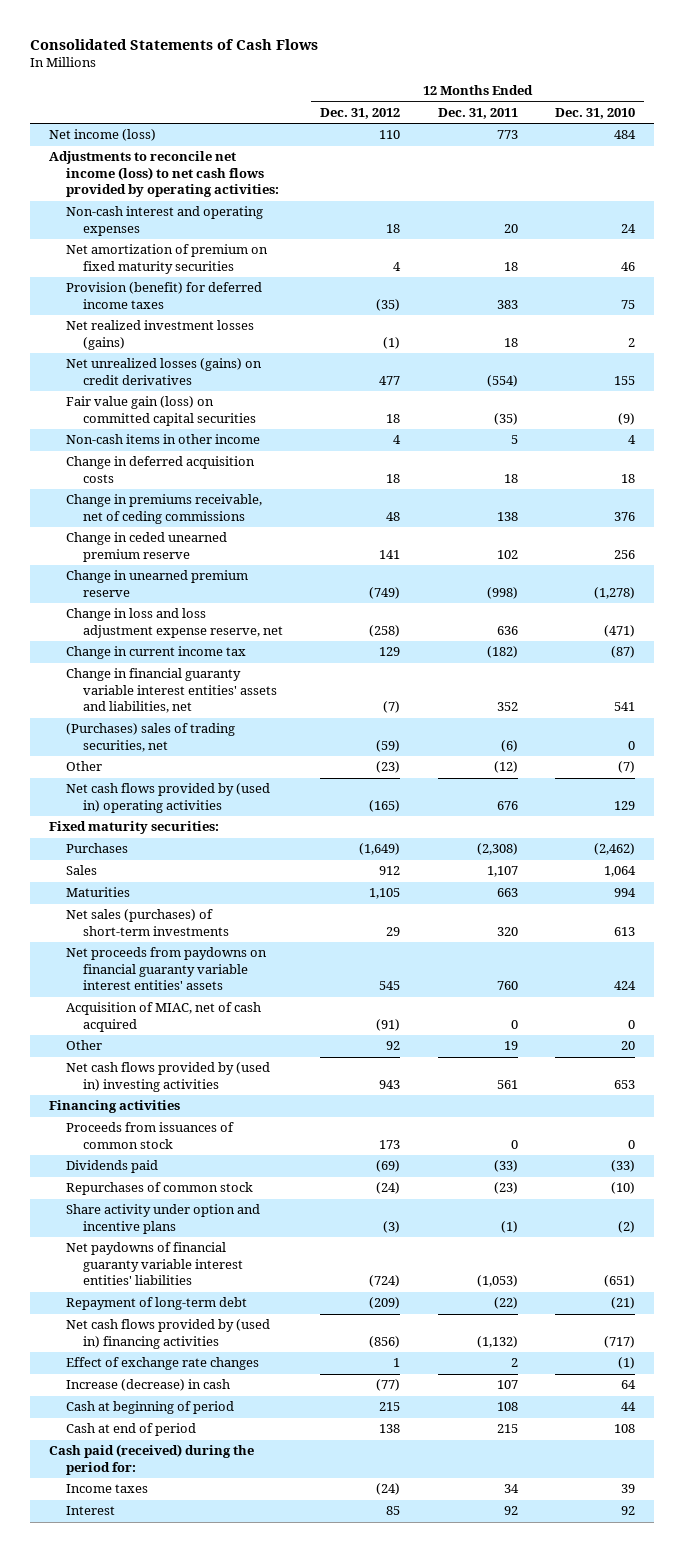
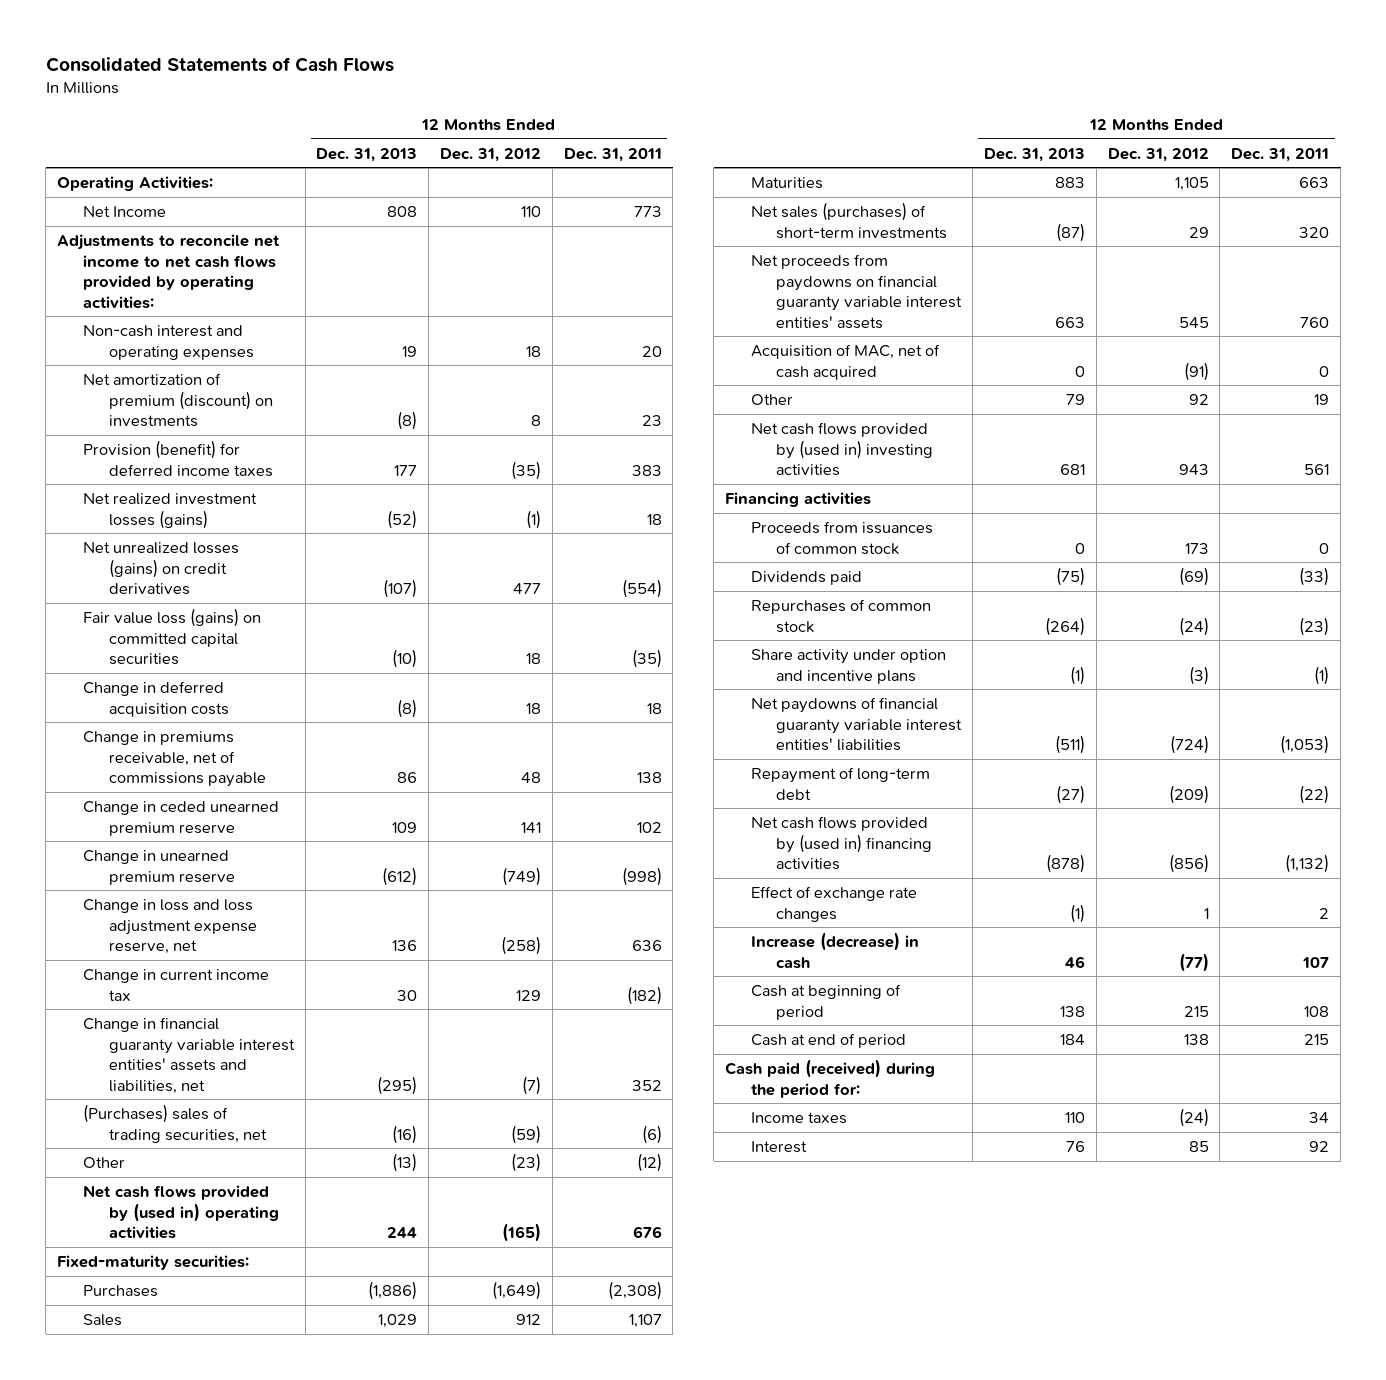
- | 12 Months Ended Dec. 31, 2012 | 12 Months Ended Dec. 31, 2011 | 12 Months Ended Dec. 31, 2010
+ | 12 Months Ended Dec. 31, 2013 | 12 Months Ended Dec. 31, 2012 | 12 Months Ended Dec. 31, 2011
- Net income (loss) | 110 | 773 | 484
- Adjustments to reconcile net income (loss) to net cash flows provided by operating activities:
+ Operating Activities:
+ Net Income | 808 | 110 | 773
+ Adjustments to reconcile net income to net cash flows provided by operating activities:
- Net amortization of premium on fixed maturity securities | 4 | 18 | 46
+ Net amortization of premium (discount) on investments | (8) | 8 | 23
- Fair value gain (loss) on committed capital securities | 18 | (35) | (9)
- Non-cash items in other income | 4 | 5 | 4
+ Fair value loss (gains) on committed capital securities | (10) | 18 | (35)
- Change in premiums receivable, net of ceding commissions | 48 | 138 | 376
+ Change in premiums receivable, net of commissions payable | 86 | 48 | 138
- Fixed maturity securities:
+ Fixed-maturity securities:
- Acquisition of MIAC, net of cash acquired | (91) | 0 | 0
+ Acquisition of MAC, net of cash acquired | 0 | (91) | 0

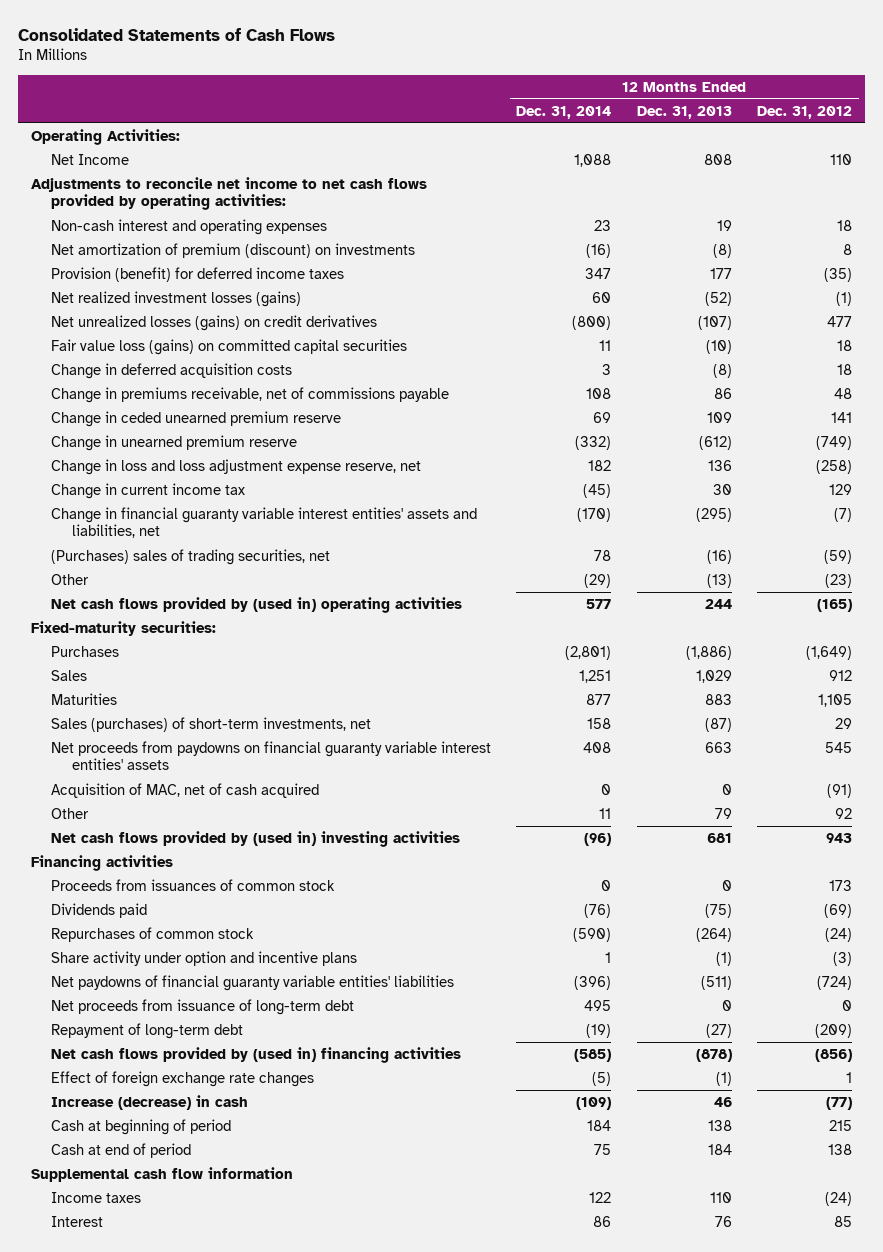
- | 12 Months Ended Dec. 31, 2013 | 12 Months Ended Dec. 31, 2012 | 12 Months Ended Dec. 31, 2011
+ | 12 Months Ended Dec. 31, 2014 | 12 Months Ended Dec. 31, 2013 | 12 Months Ended Dec. 31, 2012
- Net sales (purchases) of short-term investments | (87) | 29 | 320
+ Sales (purchases) of short-term investments, net | 158 | (87) | 29
- Net paydowns of financial guaranty variable interest entities' liabilities | (511) | (724) | (1,053)
+ Net paydowns of financial guaranty variable entities' liabilities | (396) | (511) | (724)
+ Net proceeds from issuance of long-term debt | 495 | 0 | 0
- Effect of exchange rate changes | (1) | 1 | 2
+ Effect of foreign exchange rate changes | (5) | (1) | 1
- Cash paid (received) during the period for:
+ Supplemental cash flow information

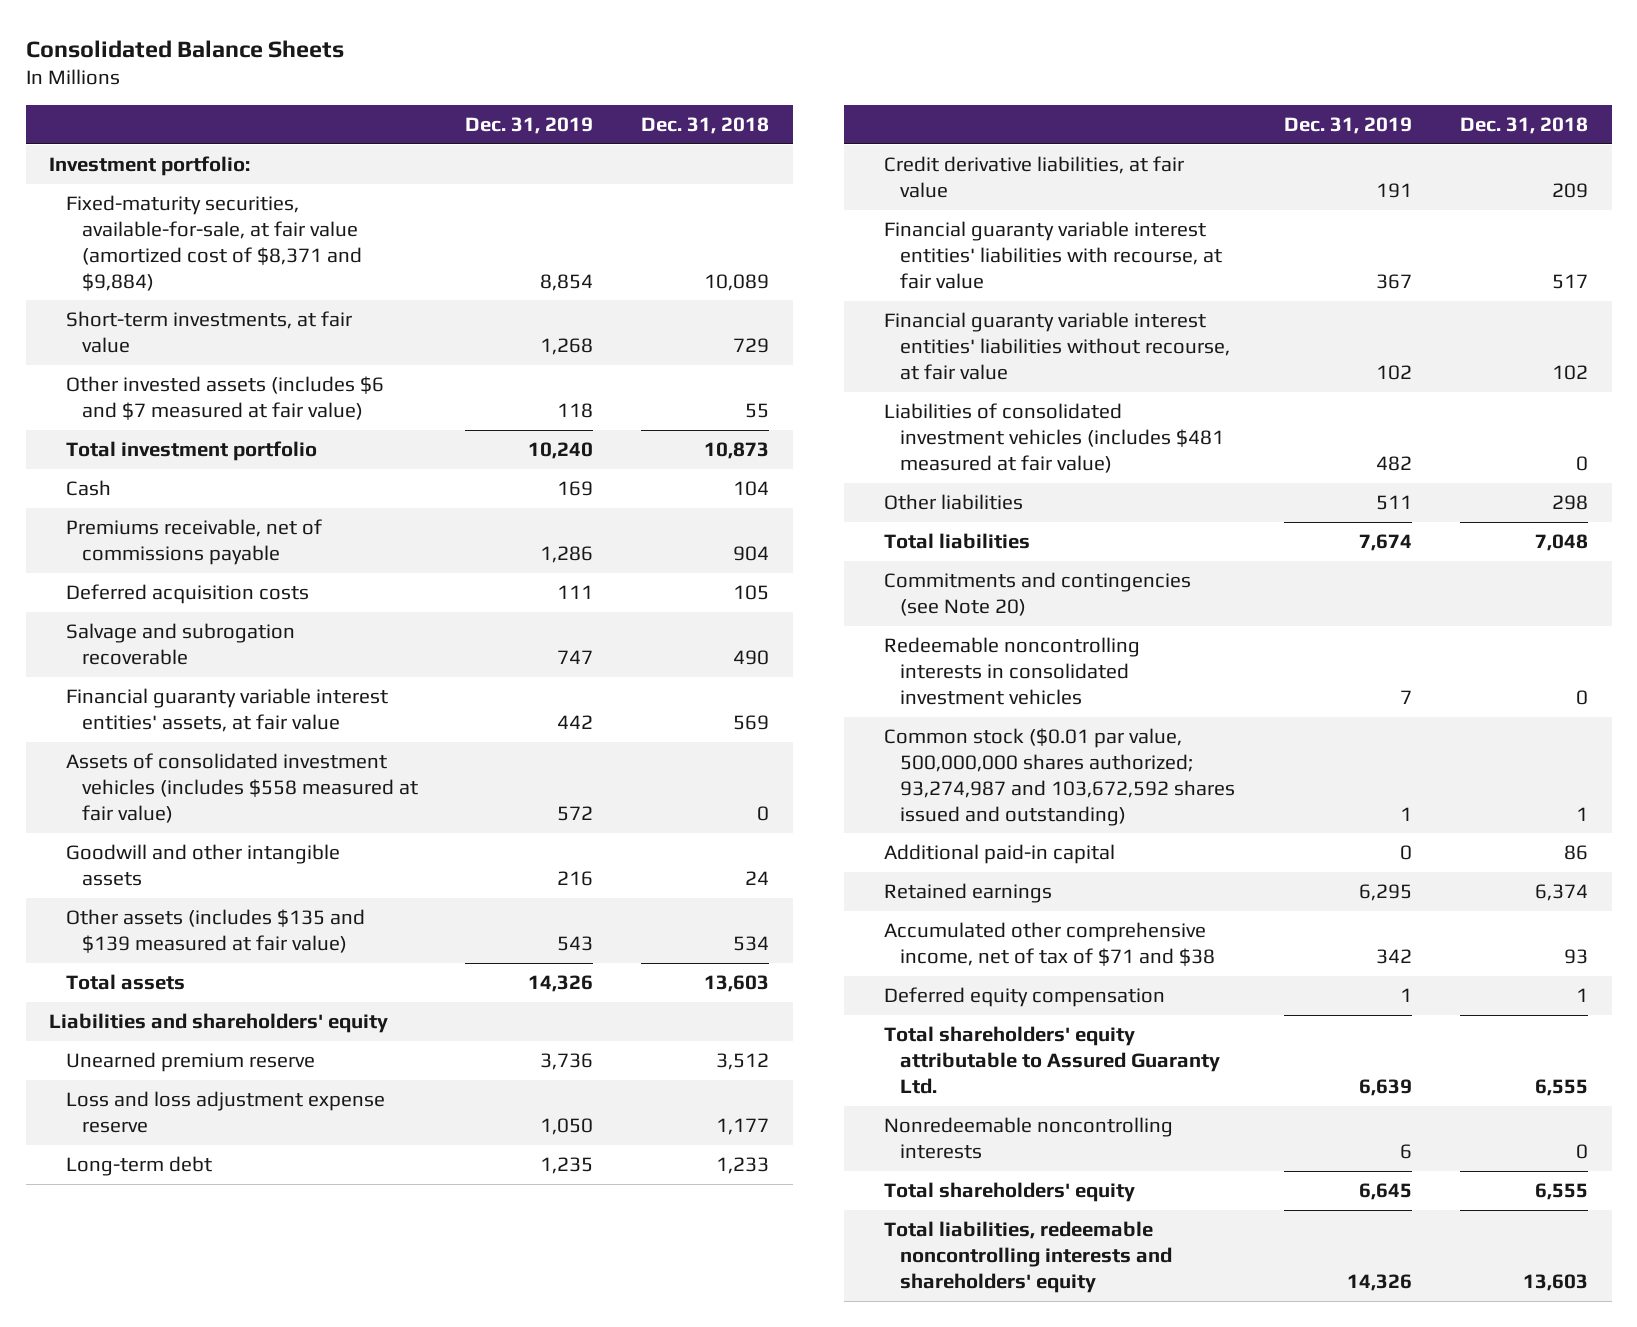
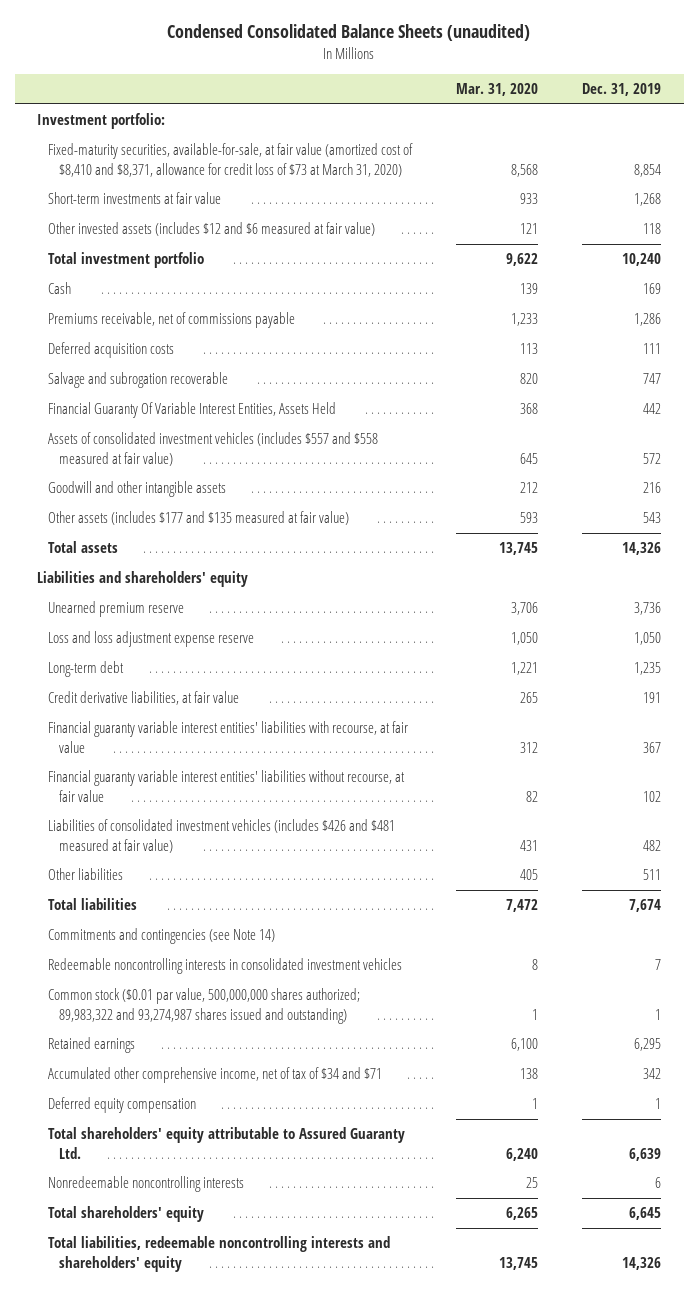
- Consolidated Balance Sheets
+ Condensed Consolidated Balance Sheets (unaudited)
- | Dec. 31, 2019 | Dec. 31, 2018
+ | Mar. 31, 2020 | Dec. 31, 2019
- Fixed-maturity securities, available-for-sale, at fair value (amortized cost of $8,371 and $9,884) | 8,854 | 10,089
- Short-term investments, at fair value | 1,268 | 729
- Other invested assets (includes $6 and $7 measured at fair value) | 118 | 55
+ Fixed-maturity securities, available-for-sale, at fair value (amortized cost of $8,410 and $8,371, allowance for credit loss of $73 at March 31, 2020) | 8,568 | 8,854
+ Short-term investments at fair value | 933 | 1,268
+ Other invested assets (includes $12 and $6 measured at fair value) | 121 | 118
- Financial guaranty variable interest entities' assets, at fair value | 442 | 569
- Assets of consolidated investment vehicles (includes $558 measured at fair value) | 572 | 0
+ Financial Guaranty Of Variable Interest Entities, Assets Held | 368 | 442
+ Assets of consolidated investment vehicles (includes $557 and $558 measured at fair value) | 645 | 572
- Other assets (includes $135 and $139 measured at fair value) | 543 | 534
+ Other assets (includes $177 and $135 measured at fair value) | 593 | 543
- Liabilities of consolidated investment vehicles (includes $481 measured at fair value) | 482 | 0
+ Liabilities of consolidated investment vehicles (includes $426 and $481 measured at fair value) | 431 | 482
- Commitments and contingencies (see Note 20)
+ Commitments and contingencies (see Note 14)
- Common stock ($0.01 par value, 500,000,000 shares authorized; 93,274,987 and 103,672,592 shares issued and outstanding) | 1 | 1
- Additional paid-in capital | 0 | 86
+ Common stock ($0.01 par value, 500,000,000 shares authorized; 89,983,322 and 93,274,987 shares issued and outstanding) | 1 | 1
- Accumulated other comprehensive income, net of tax of $71 and $38 | 342 | 93
+ Accumulated other comprehensive income, net of tax of $34 and $71 | 138 | 342

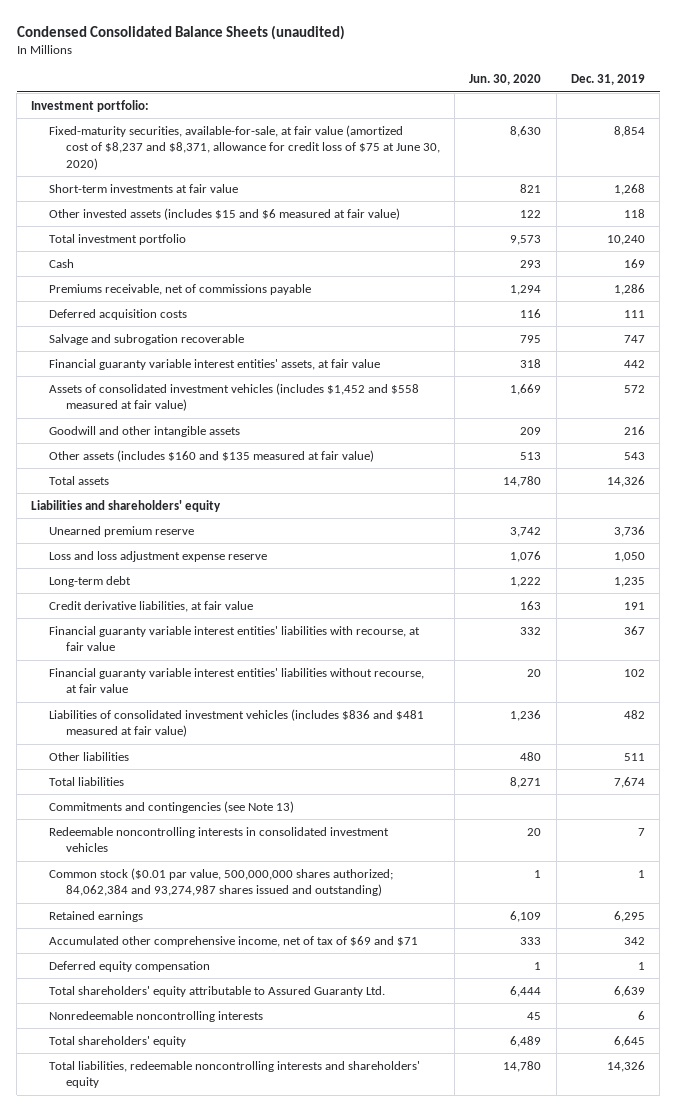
- | Mar. 31, 2020 | Dec. 31, 2019
+ | Jun. 30, 2020 | Dec. 31, 2019
- Fixed-maturity securities, available-for-sale, at fair value (amortized cost of $8,410 and $8,371, allowance for credit loss of $73 at March 31, 2020) | 8,568 | 8,854
+ Fixed-maturity securities, available-for-sale, at fair value (amortized cost of $8,237 and $8,371, allowance for credit loss of $75 at June 30, 2020) | 8,630 | 8,854
- Other invested assets (includes $12 and $6 measured at fair value) | 121 | 118
+ Other invested assets (includes $15 and $6 measured at fair value) | 122 | 118
- Financial Guaranty Of Variable Interest Entities, Assets Held | 368 | 442
- Assets of consolidated investment vehicles (includes $557 and $558 measured at fair value) | 645 | 572
+ Financial guaranty variable interest entities' assets, at fair value | 318 | 442
+ Assets of consolidated investment vehicles (includes $1,452 and $558 measured at fair value) | 1,669 | 572
- Other assets (includes $177 and $135 measured at fair value) | 593 | 543
+ Other assets (includes $160 and $135 measured at fair value) | 513 | 543
- Liabilities of consolidated investment vehicles (includes $426 and $481 measured at fair value) | 431 | 482
+ Liabilities of consolidated investment vehicles (includes $836 and $481 measured at fair value) | 1,236 | 482
- Commitments and contingencies (see Note 14)
+ Commitments and contingencies (see Note 13)
- Common stock ($0.01 par value, 500,000,000 shares authorized; 89,983,322 and 93,274,987 shares issued and outstanding) | 1 | 1
+ Common stock ($0.01 par value, 500,000,000 shares authorized; 84,062,384 and 93,274,987 shares issued and outstanding) | 1 | 1
- Accumulated other comprehensive income, net of tax of $34 and $71 | 138 | 342
+ Accumulated other comprehensive income, net of tax of $69 and $71 | 333 | 342

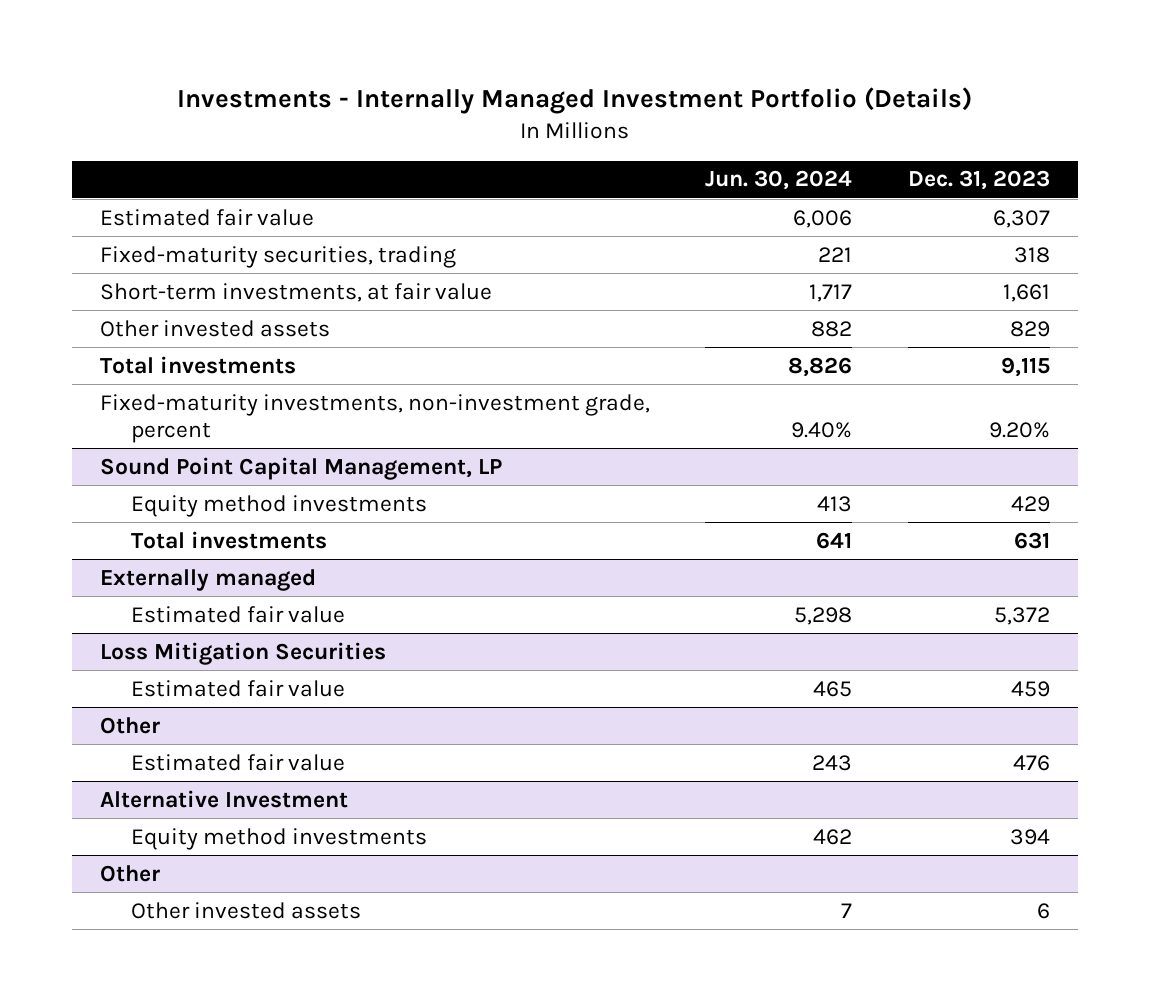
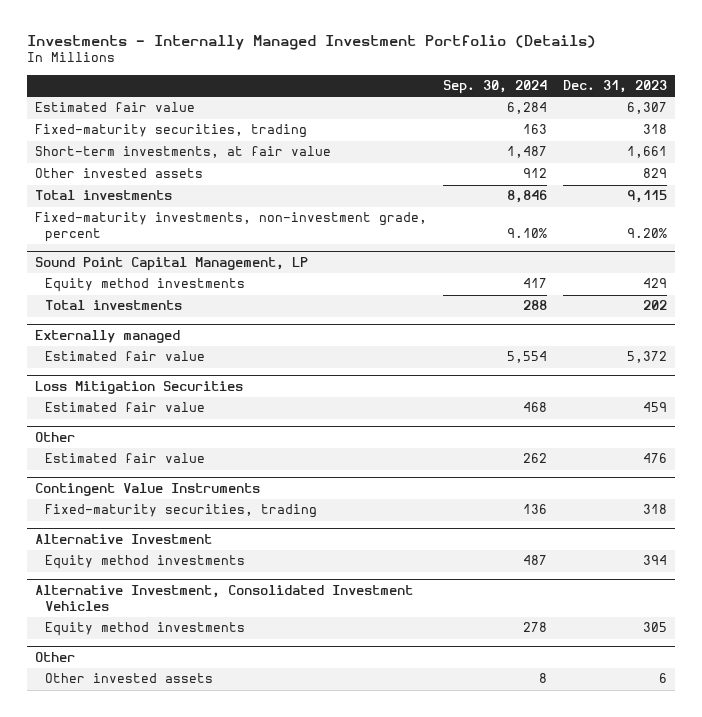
- | Jun. 30, 2024 | Dec. 31, 2023
+ | Sep. 30, 2024 | Dec. 31, 2023
@ Sound Point Capital Management, LP
- Total investments | 641 | 631
+ Total investments | 288 | 202
+ Contingent Value Instruments
+ Fixed-maturity securities, trading | 136 | 318
+ Alternative Investment, Consolidated Investment Vehicles
+ Equity method investments | 278 | 305

